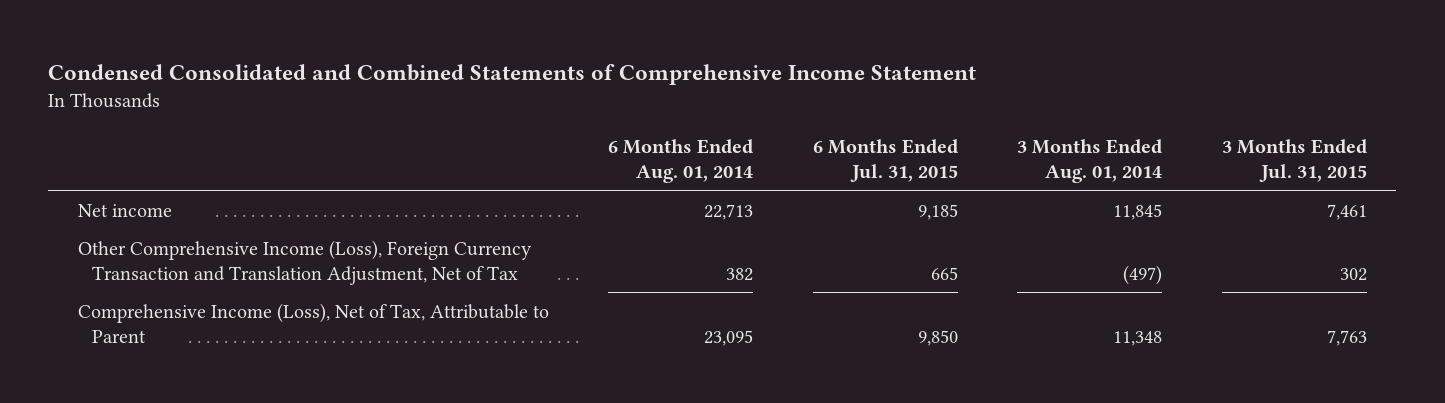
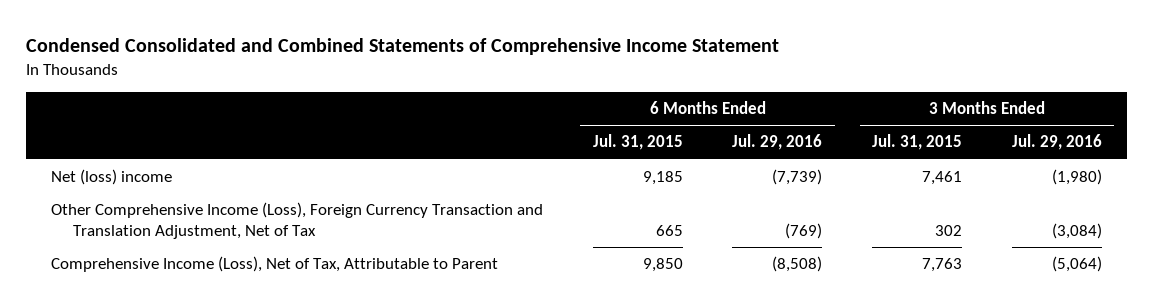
- | 6 Months Ended Aug. 01, 2014 | 6 Months Ended Jul. 31, 2015 | 3 Months Ended Aug. 01, 2014 | 3 Months Ended Jul. 31, 2015
+ | 6 Months Ended Jul. 31, 2015 | 6 Months Ended Jul. 29, 2016 | 3 Months Ended Jul. 31, 2015 | 3 Months Ended Jul. 29, 2016
- Net income | 22,713 | 9,185 | 11,845 | 7,461
+ Net (loss) income | 9,185 | (7,739) | 7,461 | (1,980)

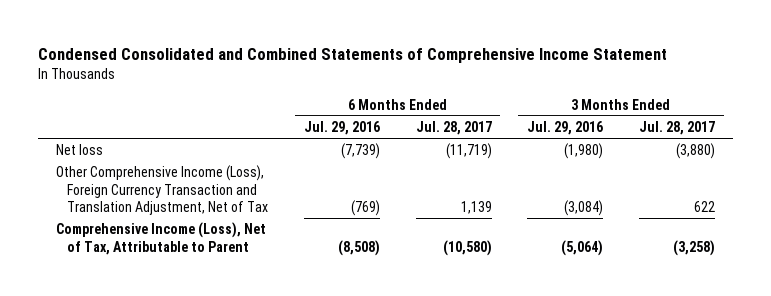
- | 6 Months Ended Jul. 31, 2015 | 6 Months Ended Jul. 29, 2016 | 3 Months Ended Jul. 31, 2015 | 3 Months Ended Jul. 29, 2016
+ | 6 Months Ended Jul. 29, 2016 | 6 Months Ended Jul. 28, 2017 | 3 Months Ended Jul. 29, 2016 | 3 Months Ended Jul. 28, 2017
- Net (loss) income | 9,185 | (7,739) | 7,461 | (1,980)
+ Net loss | (7,739) | (11,719) | (1,980) | (3,880)

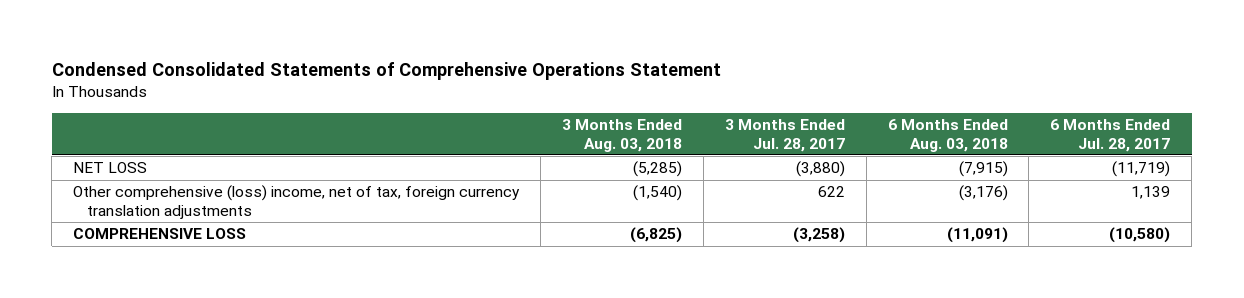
- Condensed Consolidated and Combined Statements of Comprehensive Income Statement
+ Condensed Consolidated Statements of Comprehensive Operations Statement
- | 6 Months Ended Jul. 29, 2016 | 6 Months Ended Jul. 28, 2017 | 3 Months Ended Jul. 29, 2016 | 3 Months Ended Jul. 28, 2017
+ | 3 Months Ended Aug. 03, 2018 | 3 Months Ended Jul. 28, 2017 | 6 Months Ended Aug. 03, 2018 | 6 Months Ended Jul. 28, 2017
- Net loss | (7,739) | (11,719) | (1,980) | (3,880)
- Other Comprehensive Income (Loss), Foreign Currency Transaction and Translation Adjustment, Net of Tax | (769) | 1,139 | (3,084) | 622
- Comprehensive Income (Loss), Net of Tax, Attributable to Parent | (8,508) | (10,580) | (5,064) | (3,258)
+ NET LOSS | (5,285) | (3,880) | (7,915) | (11,719)
+ Other comprehensive (loss) income, net of tax, foreign currency translation adjustments | (1,540) | 622 | (3,176) | 1,139
+ COMPREHENSIVE LOSS | (6,825) | (3,258) | (11,091) | (10,580)

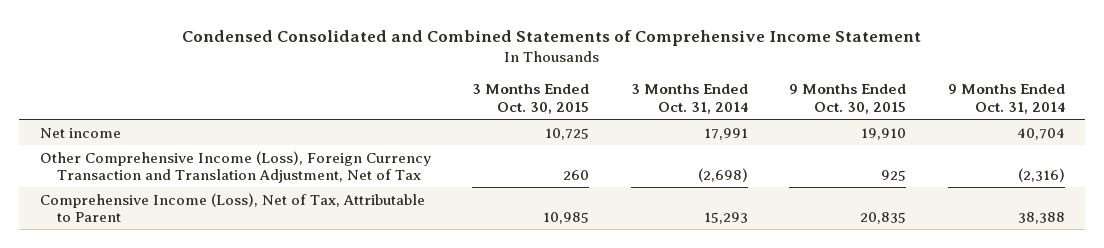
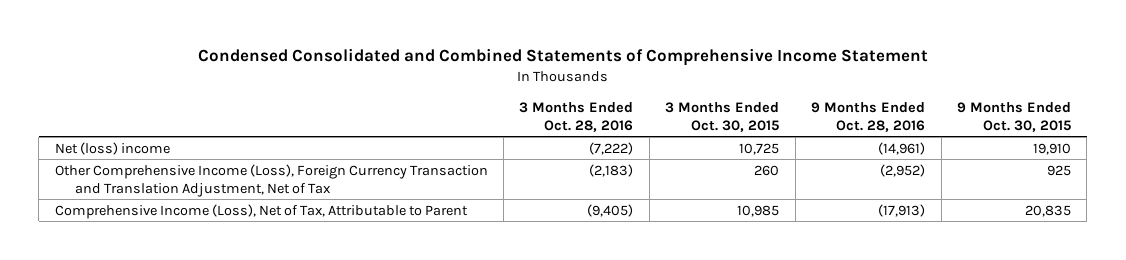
- | 3 Months Ended Oct. 30, 2015 | 3 Months Ended Oct. 31, 2014 | 9 Months Ended Oct. 30, 2015 | 9 Months Ended Oct. 31, 2014
+ | 3 Months Ended Oct. 28, 2016 | 3 Months Ended Oct. 30, 2015 | 9 Months Ended Oct. 28, 2016 | 9 Months Ended Oct. 30, 2015
- Net income | 10,725 | 17,991 | 19,910 | 40,704
+ Net (loss) income | (7,222) | 10,725 | (14,961) | 19,910

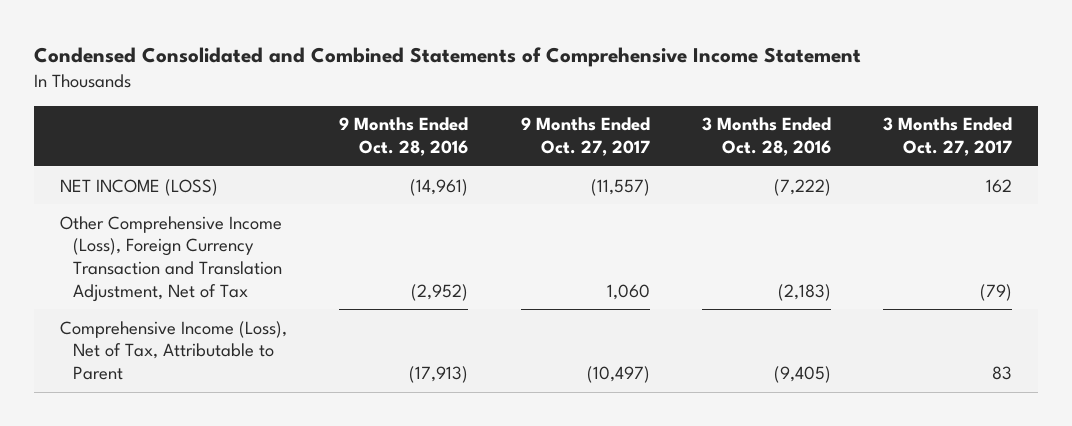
- | 3 Months Ended Oct. 28, 2016 | 3 Months Ended Oct. 30, 2015 | 9 Months Ended Oct. 28, 2016 | 9 Months Ended Oct. 30, 2015
+ | 9 Months Ended Oct. 28, 2016 | 9 Months Ended Oct. 27, 2017 | 3 Months Ended Oct. 28, 2016 | 3 Months Ended Oct. 27, 2017
- Net (loss) income | (7,222) | 10,725 | (14,961) | 19,910
+ NET INCOME (LOSS) | (14,961) | (11,557) | (7,222) | 162

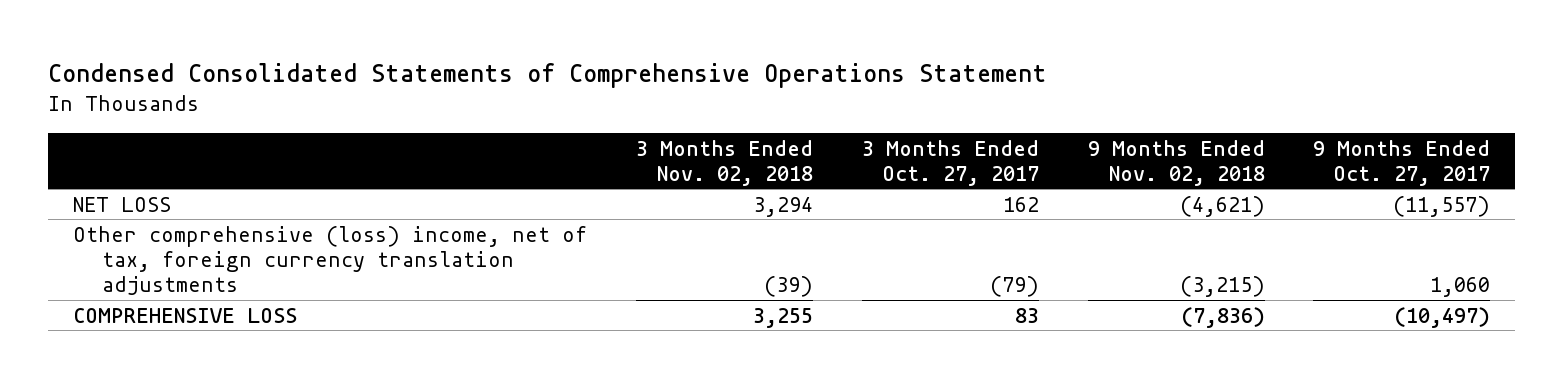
- Condensed Consolidated and Combined Statements of Comprehensive Income Statement
+ Condensed Consolidated Statements of Comprehensive Operations Statement
- | 9 Months Ended Oct. 28, 2016 | 9 Months Ended Oct. 27, 2017 | 3 Months Ended Oct. 28, 2016 | 3 Months Ended Oct. 27, 2017
+ | 3 Months Ended Nov. 02, 2018 | 3 Months Ended Oct. 27, 2017 | 9 Months Ended Nov. 02, 2018 | 9 Months Ended Oct. 27, 2017
- NET INCOME (LOSS) | (14,961) | (11,557) | (7,222) | 162
- Other Comprehensive Income (Loss), Foreign Currency Transaction and Translation Adjustment, Net of Tax | (2,952) | 1,060 | (2,183) | (79)
- Comprehensive Income (Loss), Net of Tax, Attributable to Parent | (17,913) | (10,497) | (9,405) | 83
+ NET LOSS | 3,294 | 162 | (4,621) | (11,557)
+ Other comprehensive (loss) income, net of tax, foreign currency translation adjustments | (39) | (79) | (3,215) | 1,060
+ COMPREHENSIVE LOSS | 3,255 | 83 | (7,836) | (10,497)

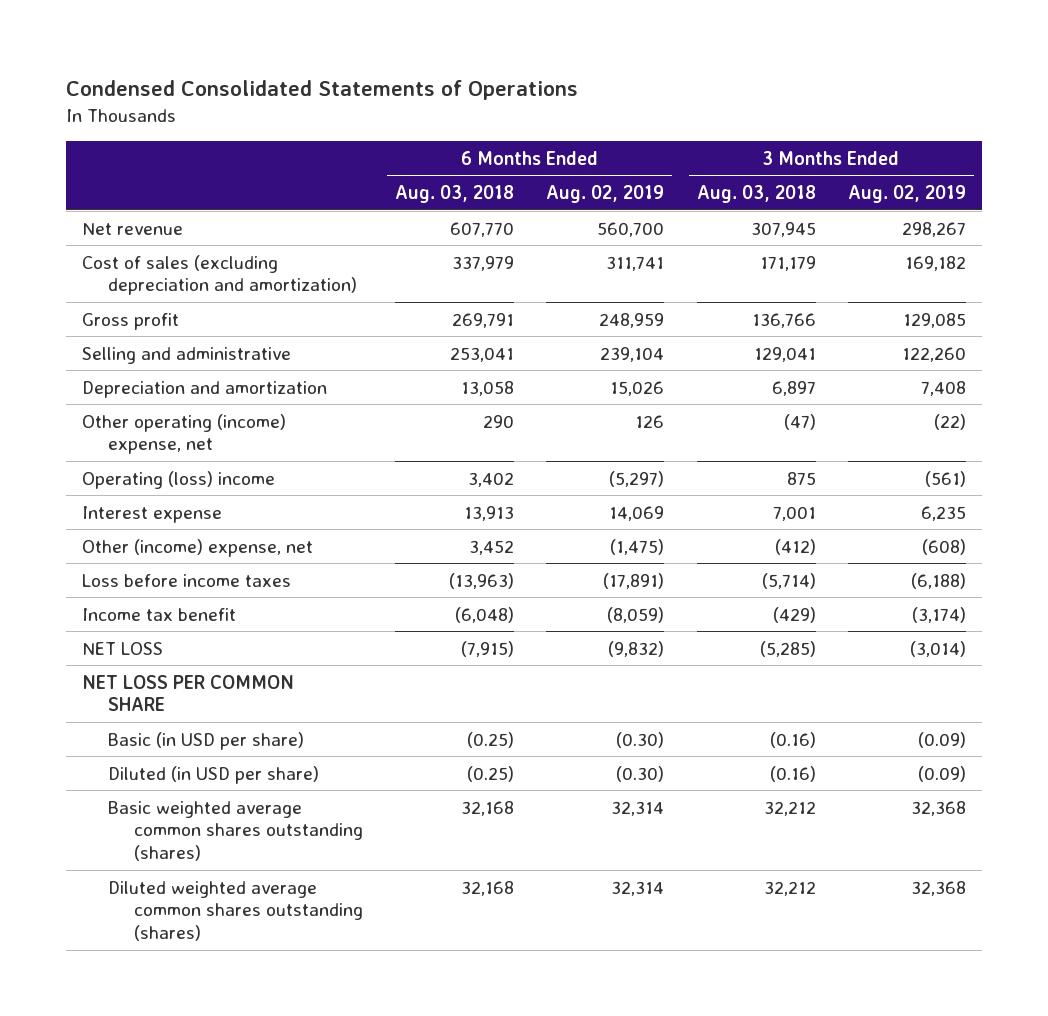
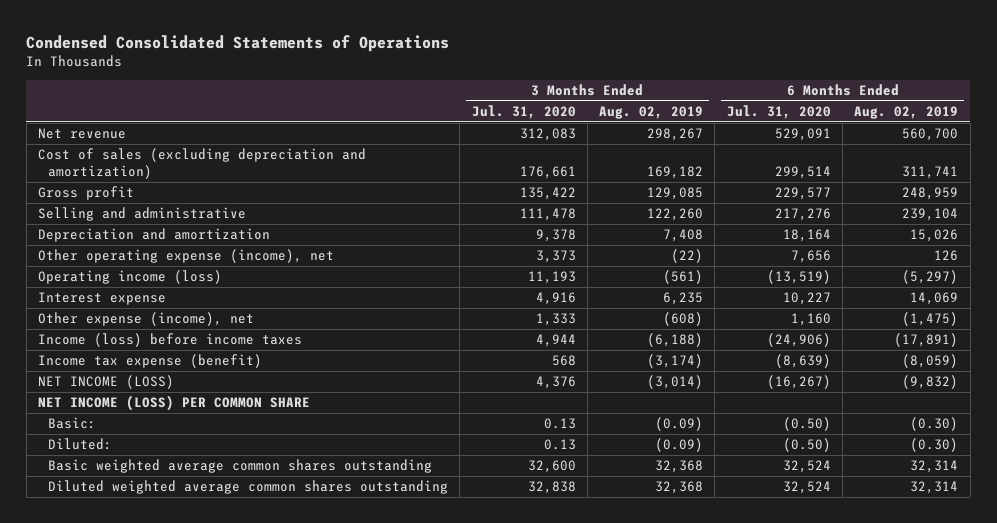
- | 6 Months Ended Aug. 03, 2018 | 6 Months Ended Aug. 02, 2019 | 3 Months Ended Aug. 03, 2018 | 3 Months Ended Aug. 02, 2019
+ | 3 Months Ended Jul. 31, 2020 | 3 Months Ended Aug. 02, 2019 | 6 Months Ended Jul. 31, 2020 | 6 Months Ended Aug. 02, 2019
- Other operating (income) expense, net | 290 | 126 | (47) | (22)
- Operating (loss) income | 3,402 | (5,297) | 875 | (561)
+ Other operating expense (income), net | 3,373 | (22) | 7,656 | 126
+ Operating income (loss) | 11,193 | (561) | (13,519) | (5,297)
- Other (income) expense, net | 3,452 | (1,475) | (412) | (608)
- Loss before income taxes | (13,963) | (17,891) | (5,714) | (6,188)
- Income tax benefit | (6,048) | (8,059) | (429) | (3,174)
- NET LOSS | (7,915) | (9,832) | (5,285) | (3,014)
- NET LOSS PER COMMON SHARE
- Basic (in USD per share) | (0.25) | (0.30) | (0.16) | (0.09)
- Diluted (in USD per share) | (0.25) | (0.30) | (0.16) | (0.09)
- Basic weighted average common shares outstanding (shares) | 32,168 | 32,314 | 32,212 | 32,368
- Diluted weighted average common shares outstanding (shares) | 32,168 | 32,314 | 32,212 | 32,368
+ Other expense (income), net | 1,333 | (608) | 1,160 | (1,475)
+ Income (loss) before income taxes | 4,944 | (6,188) | (24,906) | (17,891)
+ Income tax expense (benefit) | 568 | (3,174) | (8,639) | (8,059)
+ NET INCOME (LOSS) | 4,376 | (3,014) | (16,267) | (9,832)
+ NET INCOME (LOSS) PER COMMON SHARE
+ Basic: | 0.13 | (0.09) | (0.50) | (0.30)
+ Diluted: | 0.13 | (0.09) | (0.50) | (0.30)
+ Basic weighted average common shares outstanding | 32,600 | 32,368 | 32,524 | 32,314
+ Diluted weighted average common shares outstanding | 32,838 | 32,368 | 32,524 | 32,314

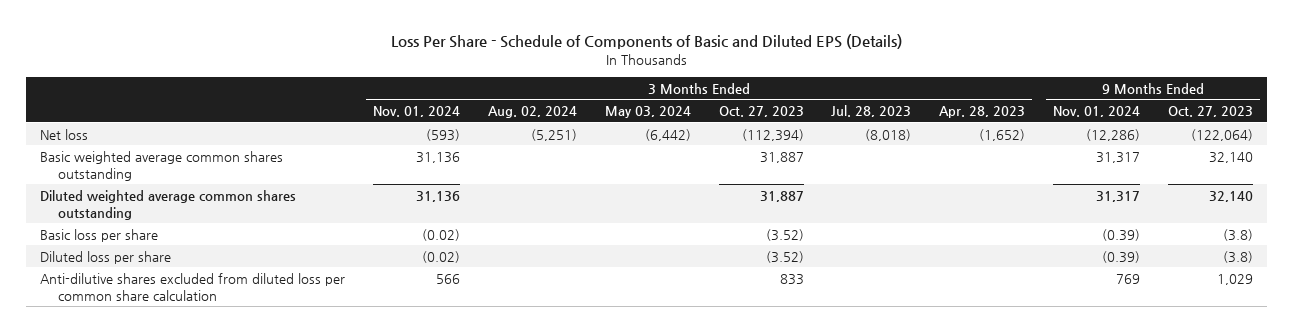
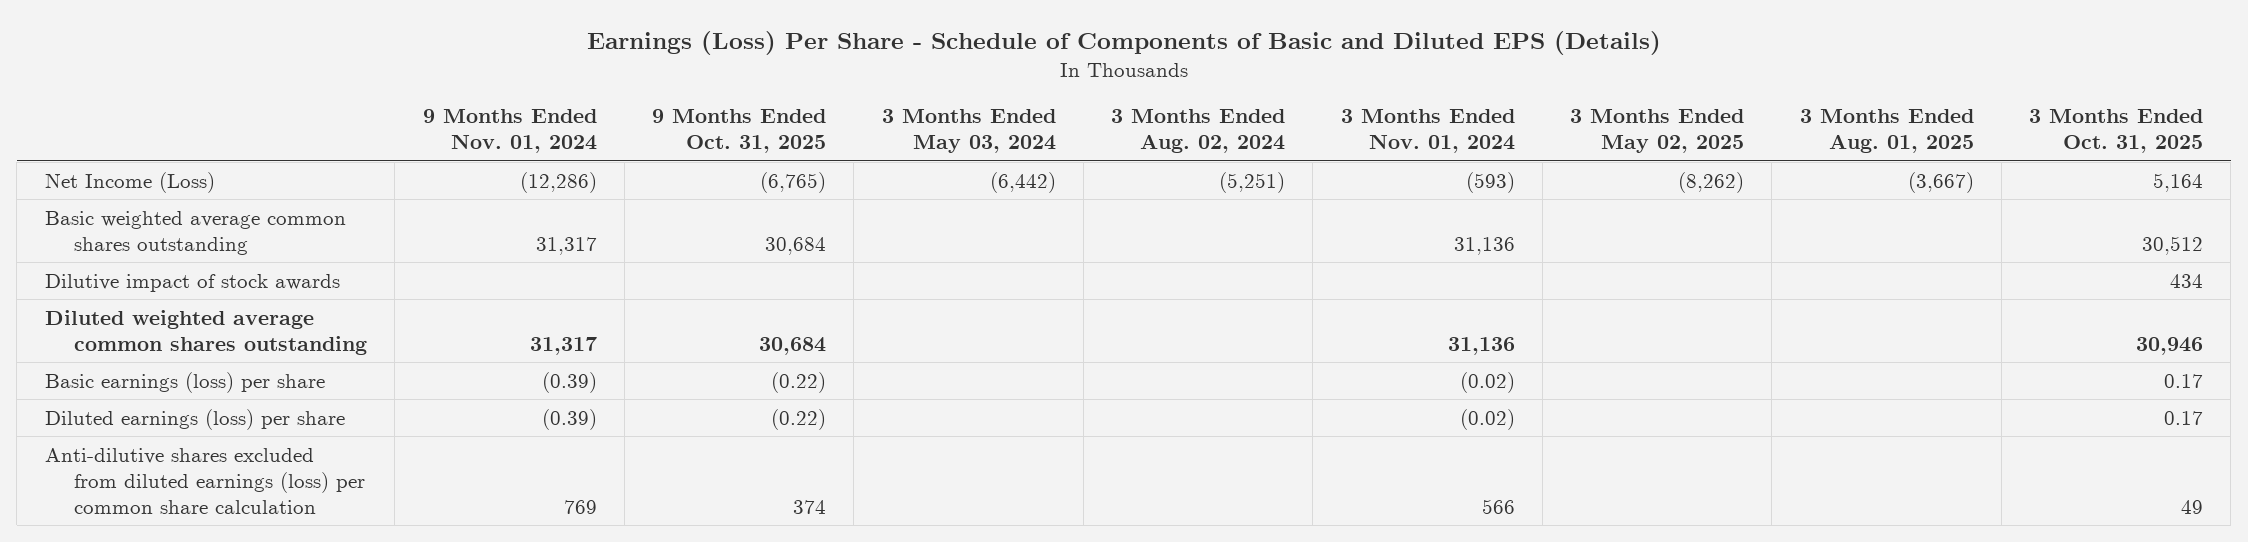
- Loss Per Share - Schedule of Components of Basic and Diluted EPS (Details)
+ Earnings (Loss) Per Share - Schedule of Components of Basic and Diluted EPS (Details)
- | 3 Months Ended Nov. 01, 2024 | 3 Months Ended Aug. 02, 2024 | 3 Months Ended May 03, 2024 | 3 Months Ended Oct. 27, 2023 | 3 Months Ended Jul. 28, 2023 | 3 Months Ended Apr. 28, 2023 | 9 Months Ended Nov. 01, 2024 | 9 Months Ended Oct. 27, 2023
+ | 9 Months Ended Nov. 01, 2024 | 9 Months Ended Oct. 31, 2025 | 3 Months Ended May 03, 2024 | 3 Months Ended Aug. 02, 2024 | 3 Months Ended Nov. 01, 2024 | 3 Months Ended May 02, 2025 | 3 Months Ended Aug. 01, 2025 | 3 Months Ended Oct. 31, 2025
- Net loss | (593) | (5,251) | (6,442) | (112,394) | (8,018) | (1,652) | (12,286) | (122,064)
+ Net Income (Loss) | (12,286) | (6,765) | (6,442) | (5,251) | (593) | (8,262) | (3,667) | 5,164
+ Dilutive impact of stock awards | | | | | | | | 434
- Basic loss per share | (0.02) | | | (3.52) | | | (0.39) | (3.8)
- Diluted loss per share | (0.02) | | | (3.52) | | | (0.39) | (3.8)
- Anti-dilutive shares excluded from diluted loss per common share calculation | 566 | | | 833 | | | 769 | 1,029
+ Basic earnings (loss) per share | (0.39) | (0.22) | | | (0.02) | | | 0.17
+ Diluted earnings (loss) per share | (0.39) | (0.22) | | | (0.02) | | | 0.17
+ Anti-dilutive shares excluded from diluted earnings (loss) per common share calculation | 769 | 374 | | | 566 | | | 49

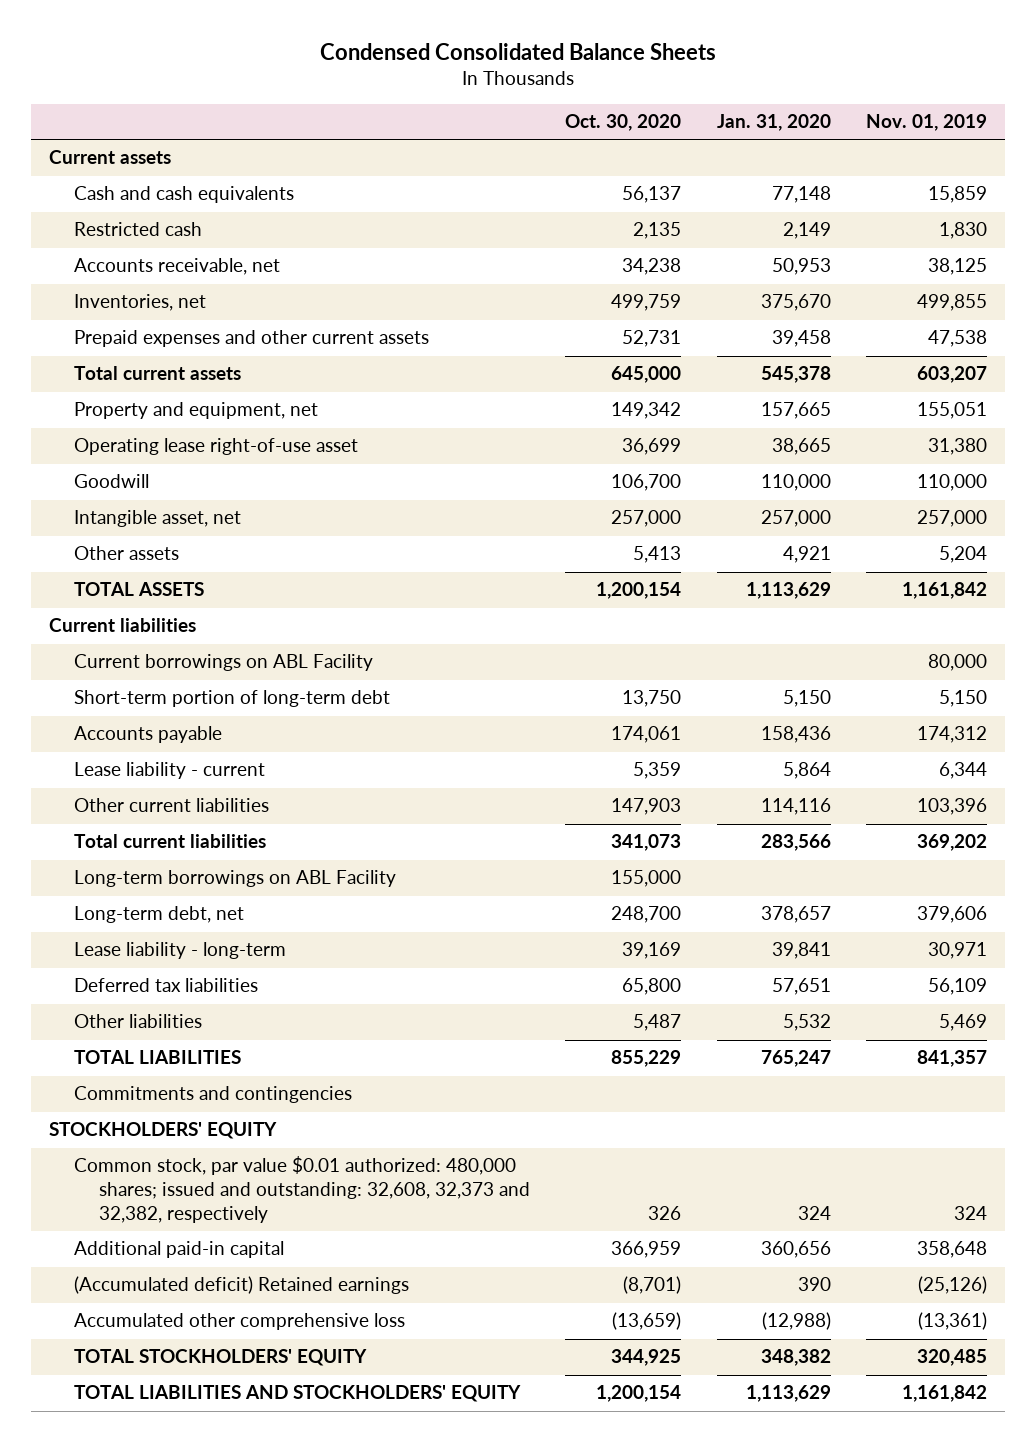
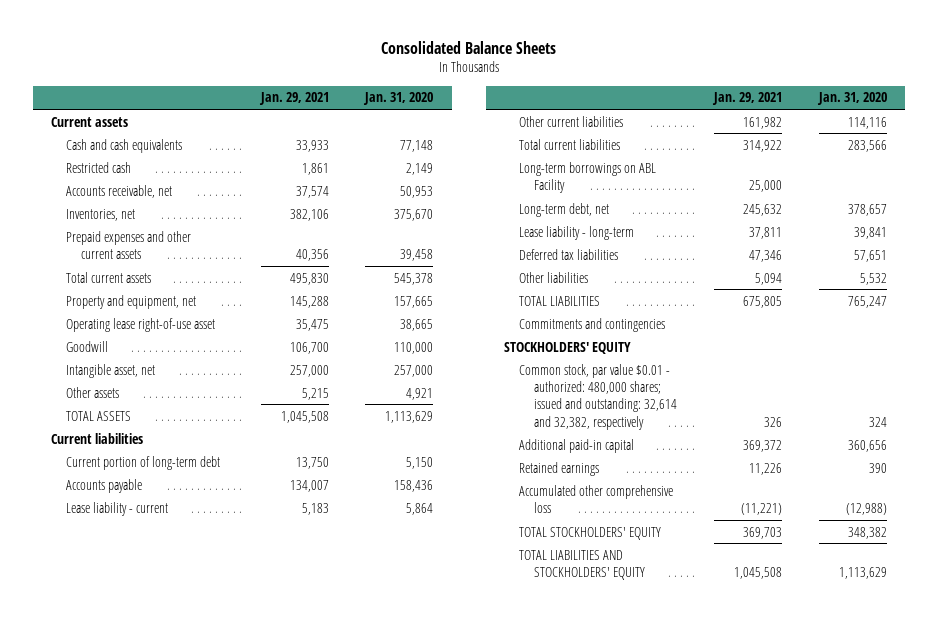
- Condensed Consolidated Balance Sheets
+ Consolidated Balance Sheets
- | Oct. 30, 2020 | Jan. 31, 2020 | Nov. 01, 2019
+ | Jan. 29, 2021 | Jan. 31, 2020
- Current borrowings on ABL Facility | | | 80,000
- Short-term portion of long-term debt | 13,750 | 5,150 | 5,150
+ Current portion of long-term debt | 13,750 | 5,150
- Common stock, par value $0.01 authorized: 480,000 shares; issued and outstanding: 32,608, 32,373 and 32,382, respectively | 326 | 324 | 324
+ Common stock, par value $0.01 - authorized: 480,000 shares; issued and outstanding: 32,614 and 32,382, respectively | 326 | 324
- (Accumulated deficit) Retained earnings | (8,701) | 390 | (25,126)
+ Retained earnings | 11,226 | 390

